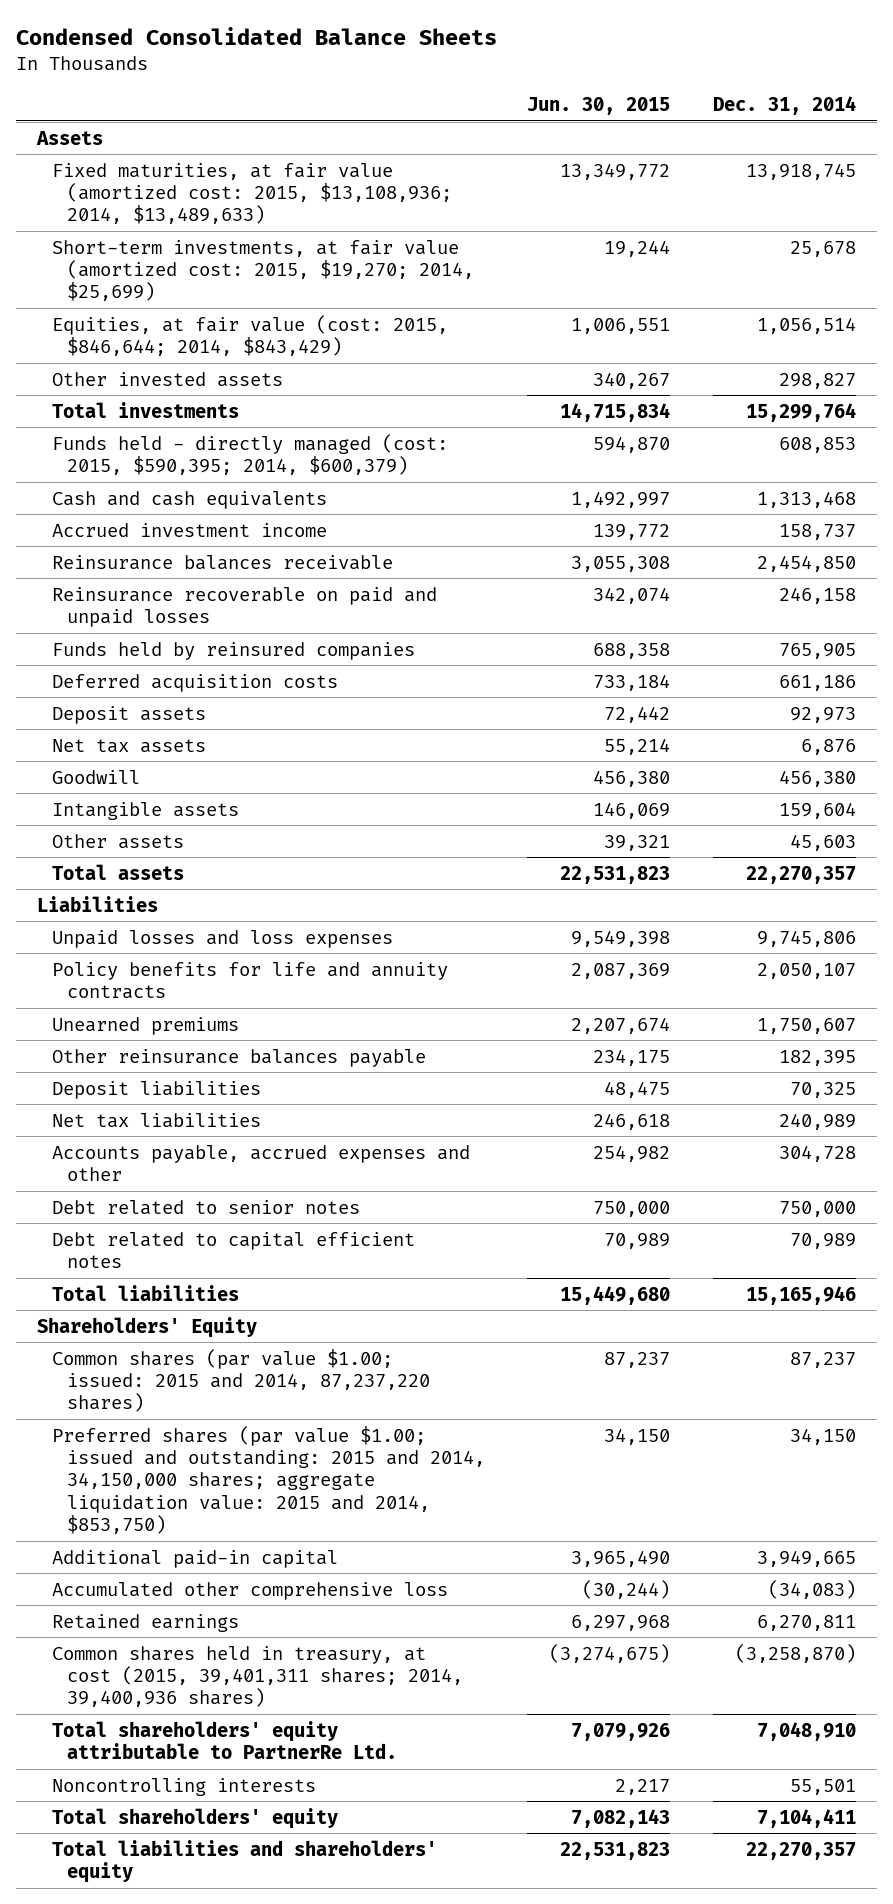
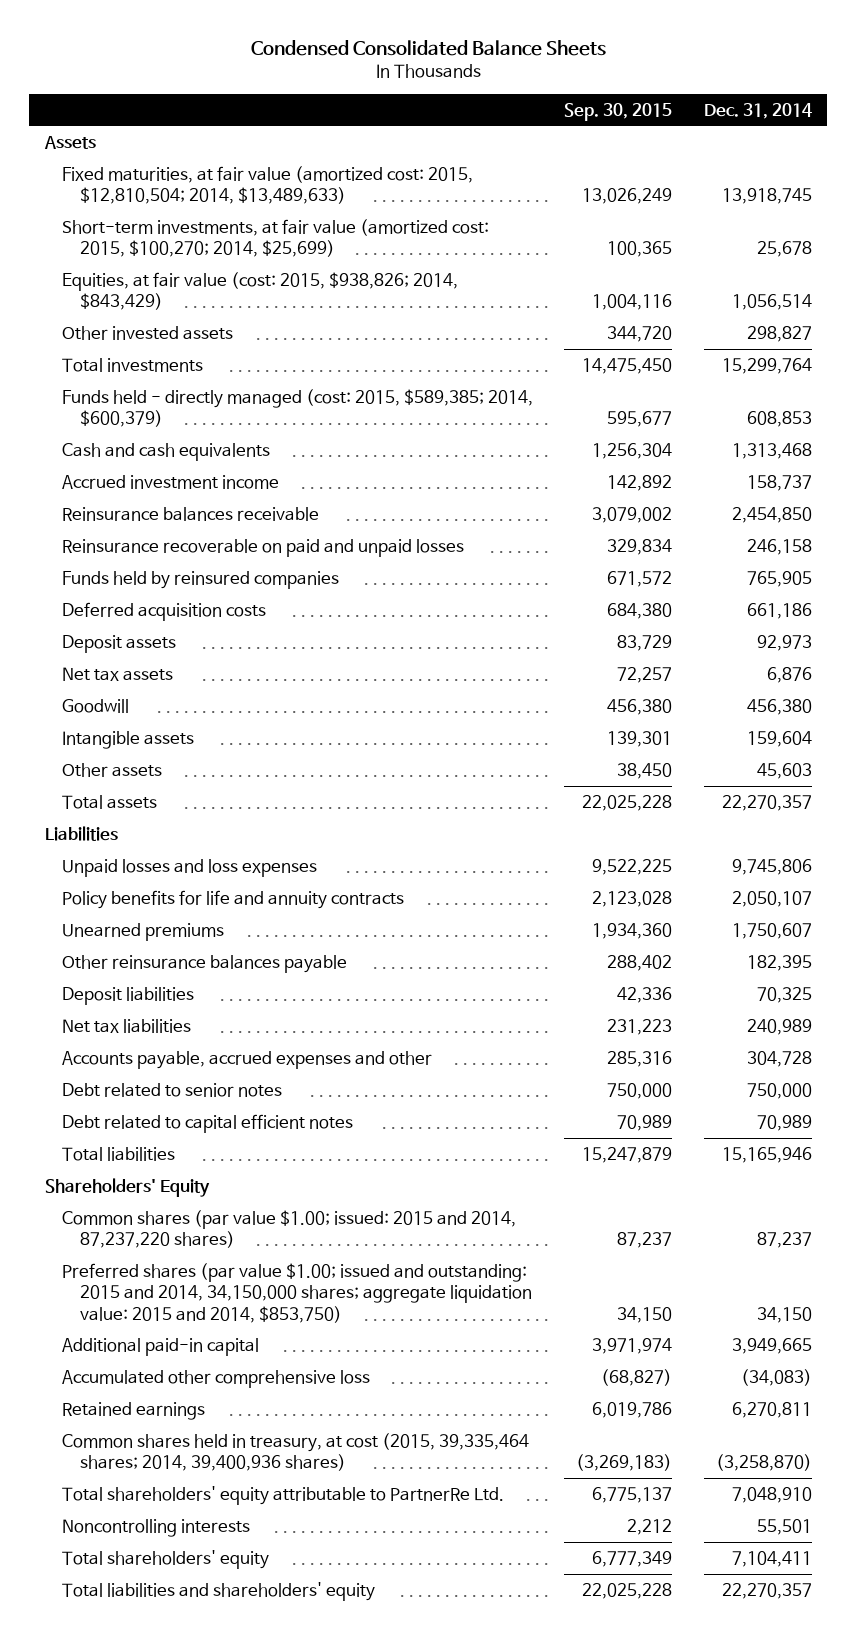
- | Jun. 30, 2015 | Dec. 31, 2014
+ | Sep. 30, 2015 | Dec. 31, 2014
- Fixed maturities, at fair value (amortized cost: 2015, $13,108,936; 2014, $13,489,633) | 13,349,772 | 13,918,745
- Short-term investments, at fair value (amortized cost: 2015, $19,270; 2014, $25,699) | 19,244 | 25,678
- Equities, at fair value (cost: 2015, $846,644; 2014, $843,429) | 1,006,551 | 1,056,514
+ Fixed maturities, at fair value (amortized cost: 2015, $12,810,504; 2014, $13,489,633) | 13,026,249 | 13,918,745
+ Short-term investments, at fair value (amortized cost: 2015, $100,270; 2014, $25,699) | 100,365 | 25,678
+ Equities, at fair value (cost: 2015, $938,826; 2014, $843,429) | 1,004,116 | 1,056,514
- Funds held - directly managed (cost: 2015, $590,395; 2014, $600,379) | 594,870 | 608,853
+ Funds held - directly managed (cost: 2015, $589,385; 2014, $600,379) | 595,677 | 608,853
- Common shares held in treasury, at cost (2015, 39,401,311 shares; 2014, 39,400,936 shares) | (3,274,675) | (3,258,870)
+ Common shares held in treasury, at cost (2015, 39,335,464 shares; 2014, 39,400,936 shares) | (3,269,183) | (3,258,870)

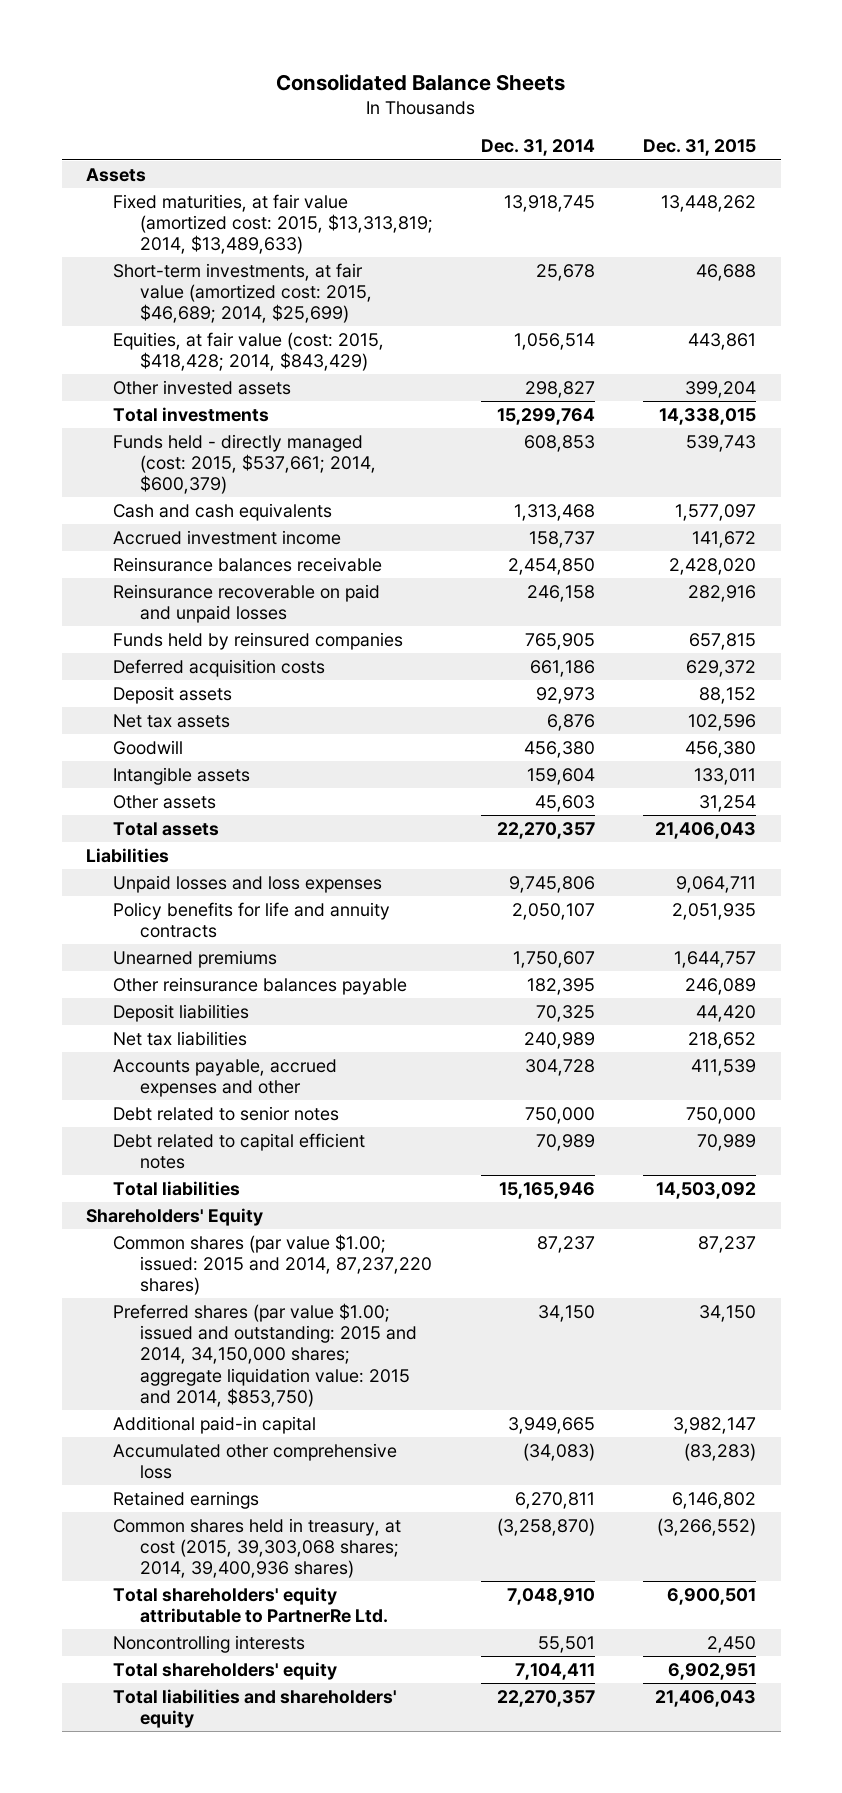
- Condensed Consolidated Balance Sheets
+ Consolidated Balance Sheets
- | Sep. 30, 2015 | Dec. 31, 2014
+ | Dec. 31, 2014 | Dec. 31, 2015
- Fixed maturities, at fair value (amortized cost: 2015, $12,810,504; 2014, $13,489,633) | 13,026,249 | 13,918,745
- Short-term investments, at fair value (amortized cost: 2015, $100,270; 2014, $25,699) | 100,365 | 25,678
- Equities, at fair value (cost: 2015, $938,826; 2014, $843,429) | 1,004,116 | 1,056,514
+ Fixed maturities, at fair value (amortized cost: 2015, $13,313,819; 2014, $13,489,633) | 13,918,745 | 13,448,262
+ Short-term investments, at fair value (amortized cost: 2015, $46,689; 2014, $25,699) | 25,678 | 46,688
+ Equities, at fair value (cost: 2015, $418,428; 2014, $843,429) | 1,056,514 | 443,861
- Funds held - directly managed (cost: 2015, $589,385; 2014, $600,379) | 595,677 | 608,853
+ Funds held - directly managed (cost: 2015, $537,661; 2014, $600,379) | 608,853 | 539,743
- Common shares held in treasury, at cost (2015, 39,335,464 shares; 2014, 39,400,936 shares) | (3,269,183) | (3,258,870)
+ Common shares held in treasury, at cost (2015, 39,303,068 shares; 2014, 39,400,936 shares) | (3,258,870) | (3,266,552)

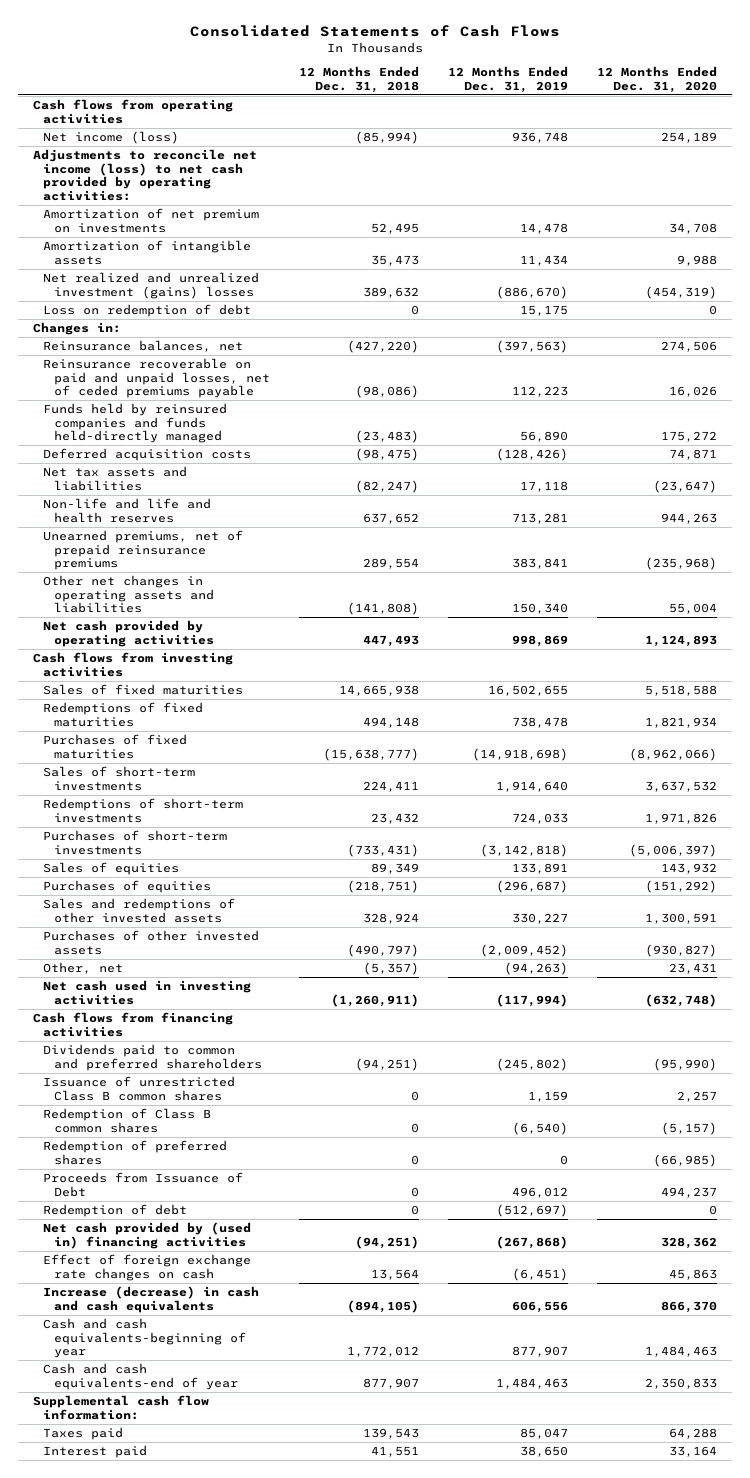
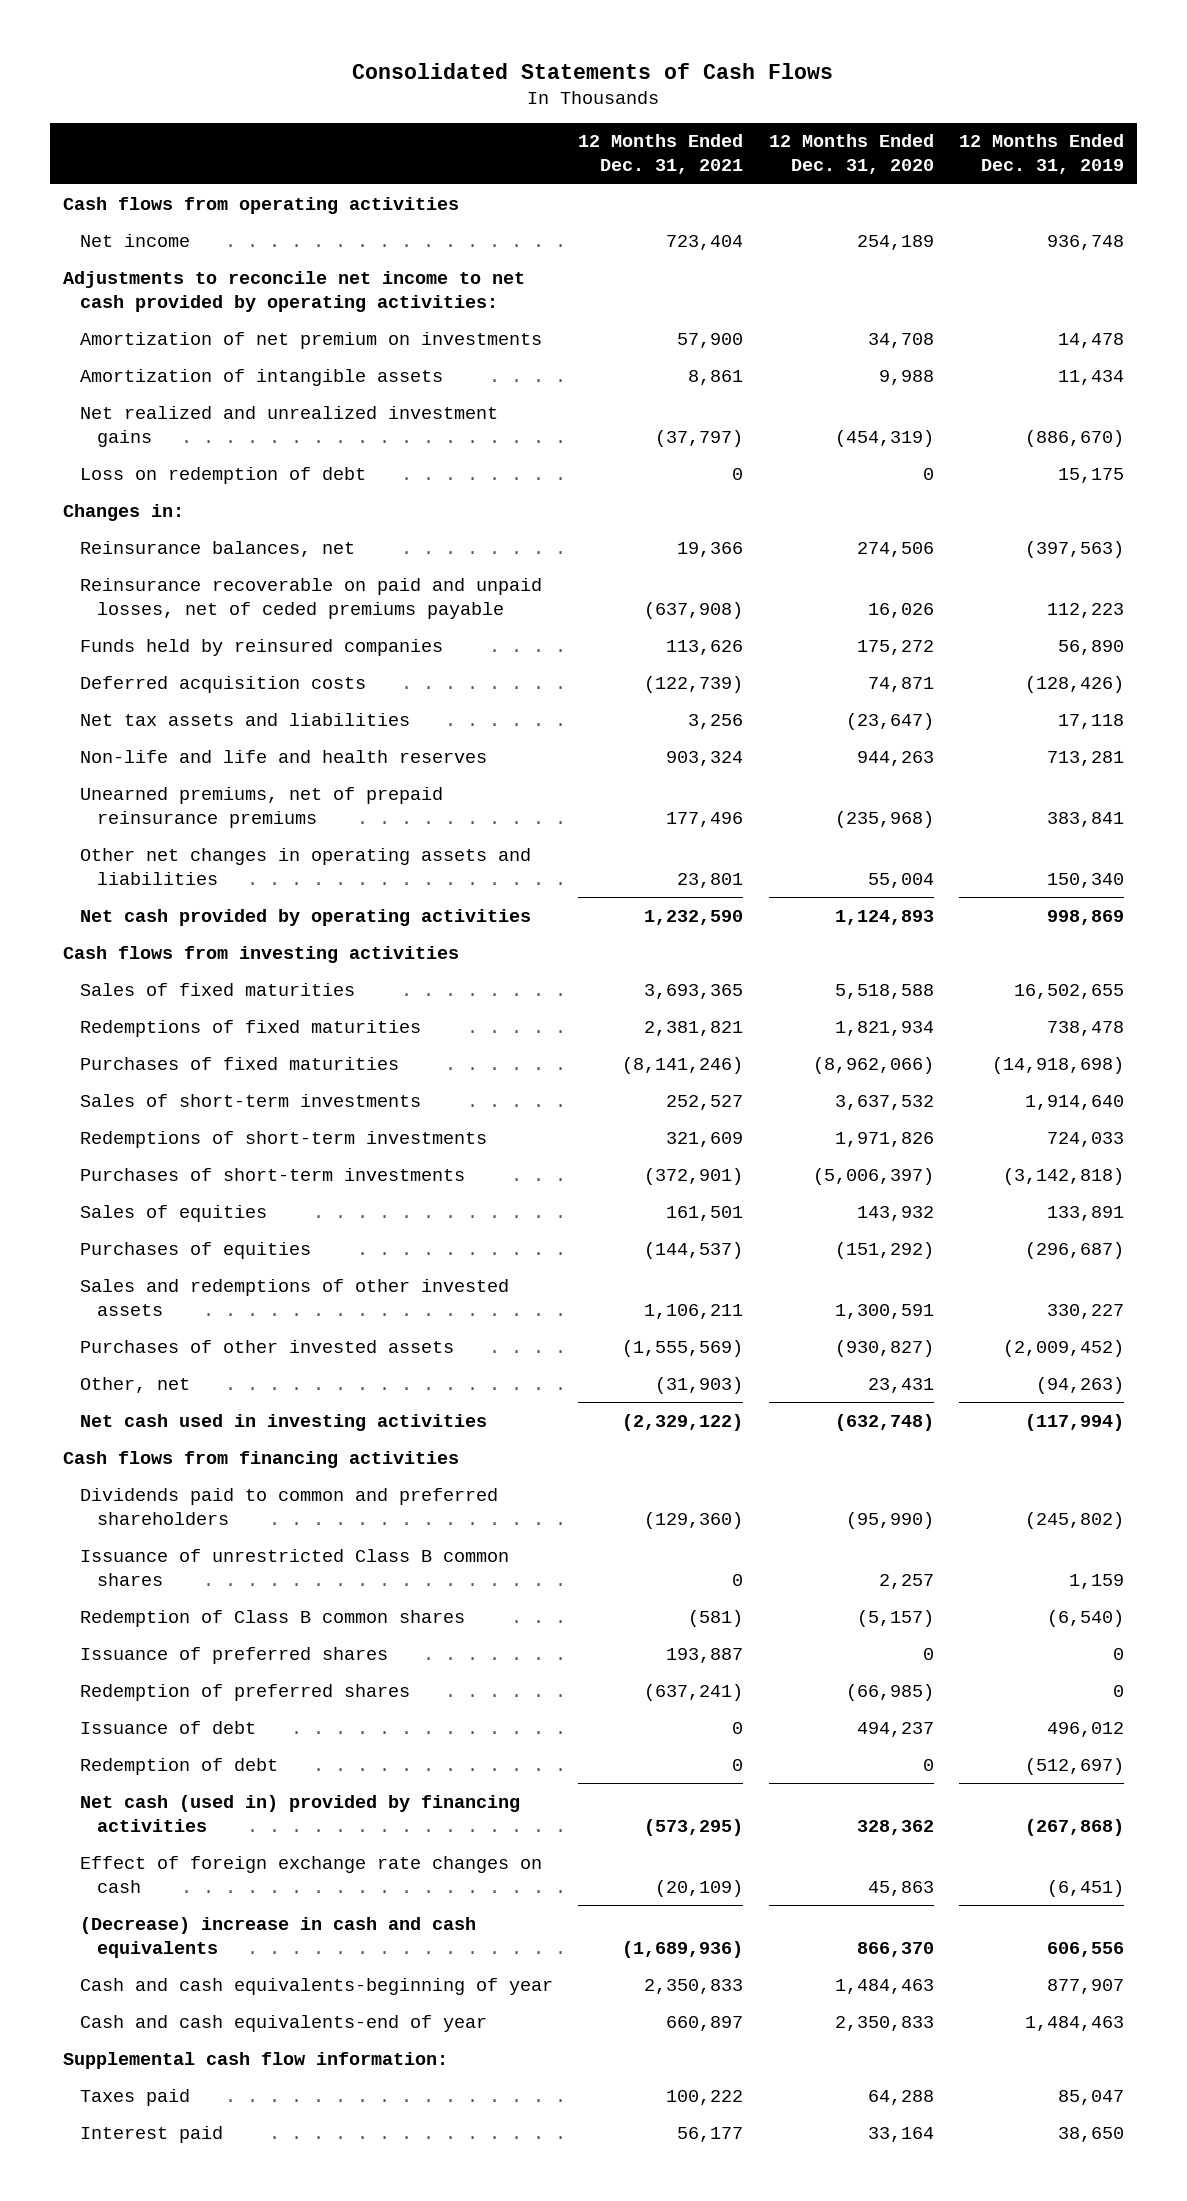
- | 12 Months Ended Dec. 31, 2018 | 12 Months Ended Dec. 31, 2019 | 12 Months Ended Dec. 31, 2020
+ | 12 Months Ended Dec. 31, 2021 | 12 Months Ended Dec. 31, 2020 | 12 Months Ended Dec. 31, 2019
- Net income (loss) | (85,994) | 936,748 | 254,189
- Adjustments to reconcile net income (loss) to net cash provided by operating activities:
+ Net income | 723,404 | 254,189 | 936,748
+ Adjustments to reconcile net income to net cash provided by operating activities:
- Net realized and unrealized investment (gains) losses | 389,632 | (886,670) | (454,319)
+ Net realized and unrealized investment gains | (37,797) | (454,319) | (886,670)
- Funds held by reinsured companies and funds held-directly managed | (23,483) | 56,890 | 175,272
+ Funds held by reinsured companies | 113,626 | 175,272 | 56,890
+ Issuance of preferred shares | 193,887 | 0 | 0
- Proceeds from Issuance of Debt | 0 | 496,012 | 494,237
+ Issuance of debt | 0 | 494,237 | 496,012
- Net cash provided by (used in) financing activities | (94,251) | (267,868) | 328,362
+ Net cash (used in) provided by financing activities | (573,295) | 328,362 | (267,868)
- Increase (decrease) in cash and cash equivalents | (894,105) | 606,556 | 866,370
+ (Decrease) increase in cash and cash equivalents | (1,689,936) | 866,370 | 606,556

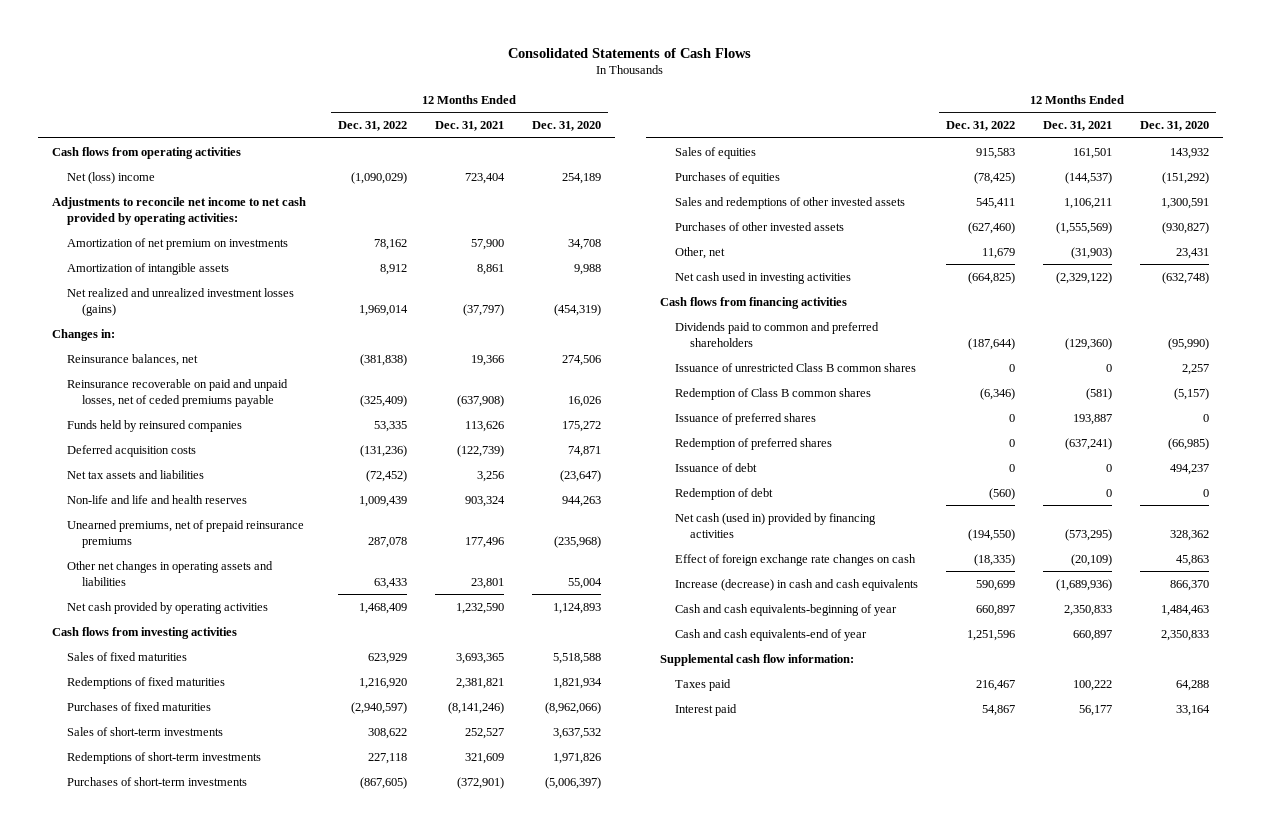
- | 12 Months Ended Dec. 31, 2021 | 12 Months Ended Dec. 31, 2020 | 12 Months Ended Dec. 31, 2019
+ | 12 Months Ended Dec. 31, 2022 | 12 Months Ended Dec. 31, 2021 | 12 Months Ended Dec. 31, 2020
- Net income | 723,404 | 254,189 | 936,748
+ Net (loss) income | (1,090,029) | 723,404 | 254,189
- Net realized and unrealized investment gains | (37,797) | (454,319) | (886,670)
- Loss on redemption of debt | 0 | 0 | 15,175
+ Net realized and unrealized investment losses (gains) | 1,969,014 | (37,797) | (454,319)
- (Decrease) increase in cash and cash equivalents | (1,689,936) | 866,370 | 606,556
+ Increase (decrease) in cash and cash equivalents | 590,699 | (1,689,936) | 866,370

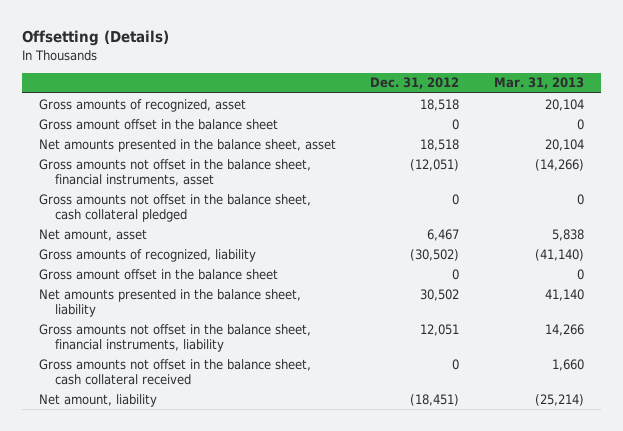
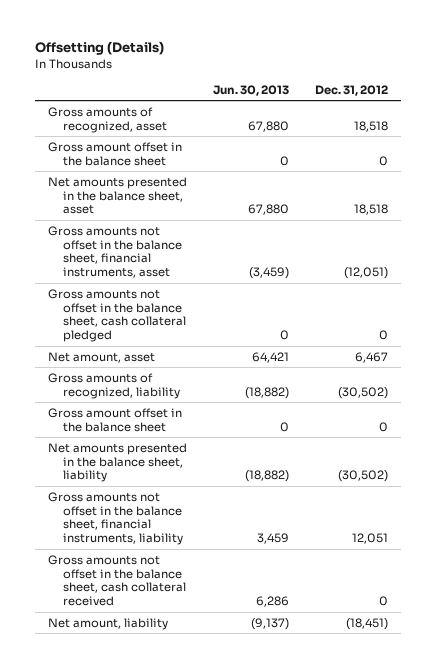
- | Dec. 31, 2012 | Mar. 31, 2013
+ | Jun. 30, 2013 | Dec. 31, 2012
- Net amounts presented in the balance sheet, liability | 30,502 | 41,140
+ Net amounts presented in the balance sheet, liability | (18,882) | (30,502)

